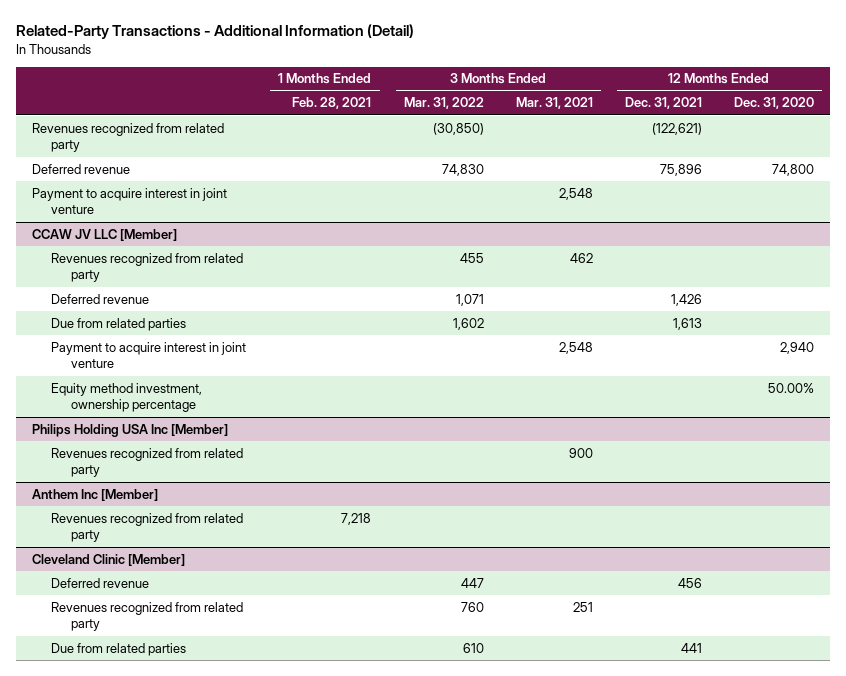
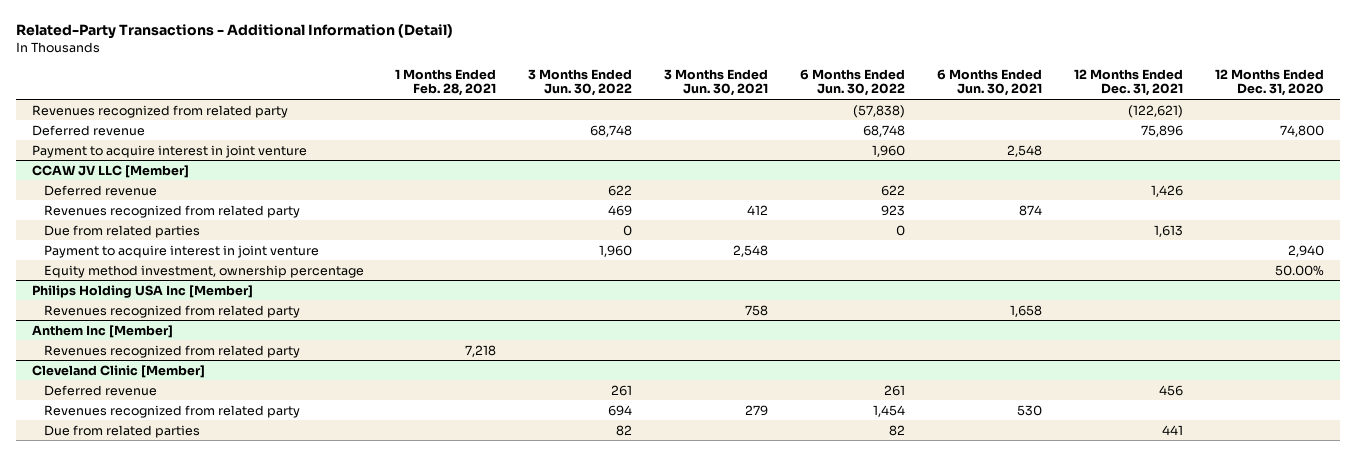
- | 1 Months Ended Feb. 28, 2021 | 3 Months Ended Mar. 31, 2022 | 3 Months Ended Mar. 31, 2021 | 12 Months Ended Dec. 31, 2021 | 12 Months Ended Dec. 31, 2020
+ | 1 Months Ended Feb. 28, 2021 | 3 Months Ended Jun. 30, 2022 | 3 Months Ended Jun. 30, 2021 | 6 Months Ended Jun. 30, 2022 | 6 Months Ended Jun. 30, 2021 | 12 Months Ended Dec. 31, 2021 | 12 Months Ended Dec. 31, 2020
@ CCAW JV LLC [Member]
moved down: Revenues recognized from related party | | 469 | 412 | 923 | 874 | |

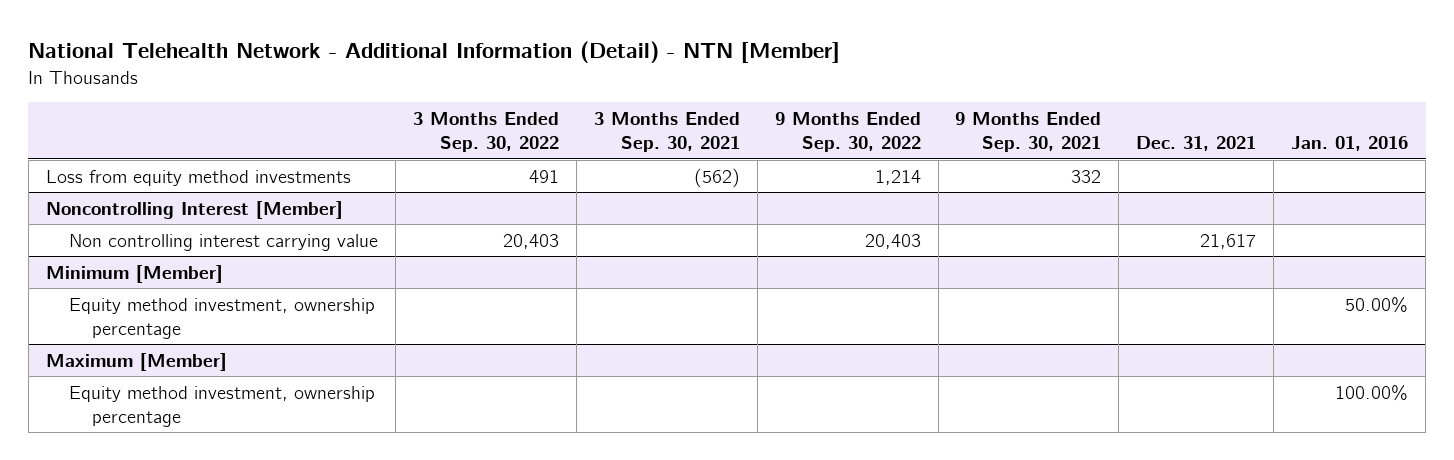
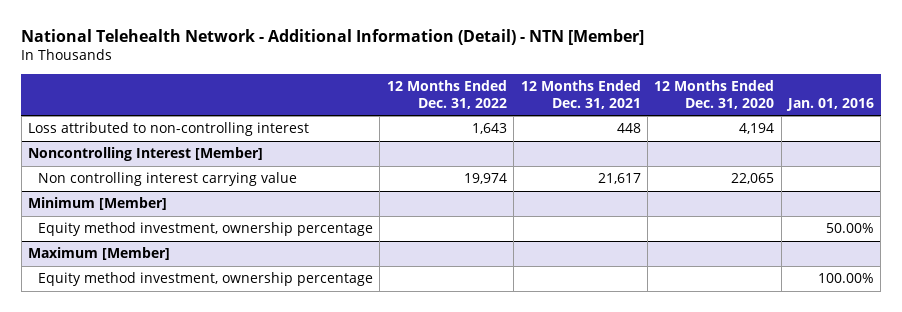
- | 3 Months Ended Sep. 30, 2022 | 3 Months Ended Sep. 30, 2021 | 9 Months Ended Sep. 30, 2022 | 9 Months Ended Sep. 30, 2021 | Dec. 31, 2021 | Jan. 01, 2016
+ | 12 Months Ended Dec. 31, 2022 | 12 Months Ended Dec. 31, 2021 | 12 Months Ended Dec. 31, 2020 | Jan. 01, 2016
- Loss from equity method investments | 491 | (562) | 1,214 | 332 | |
+ Loss attributed to non-controlling interest | 1,643 | 448 | 4,194 |

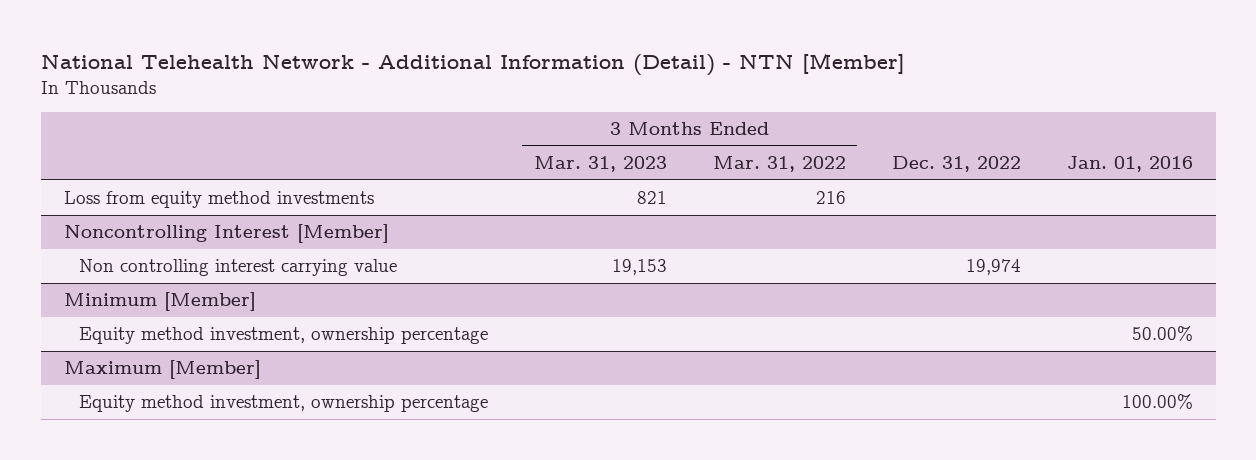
- | 12 Months Ended Dec. 31, 2022 | 12 Months Ended Dec. 31, 2021 | 12 Months Ended Dec. 31, 2020 | Jan. 01, 2016
+ | 3 Months Ended Mar. 31, 2023 | 3 Months Ended Mar. 31, 2022 | Dec. 31, 2022 | Jan. 01, 2016
- Loss attributed to non-controlling interest | 1,643 | 448 | 4,194 |
+ Loss from equity method investments | 821 | 216 | |

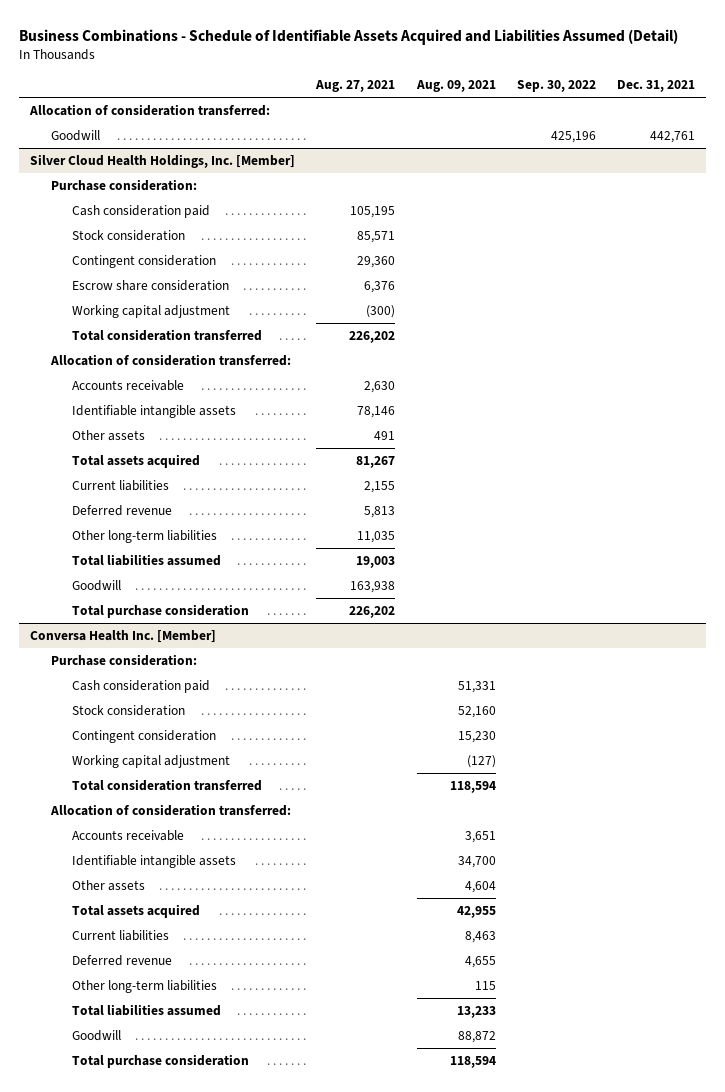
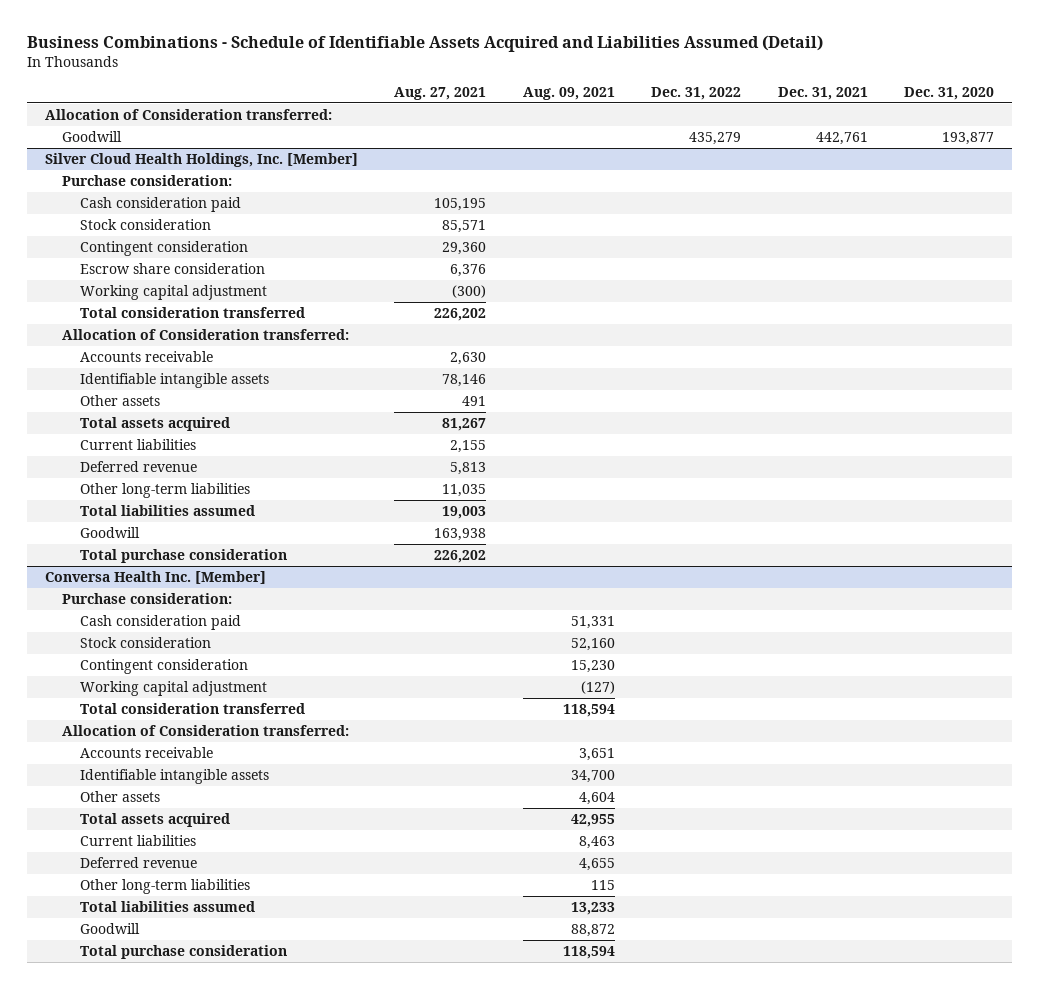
- | Aug. 27, 2021 | Aug. 09, 2021 | Sep. 30, 2022 | Dec. 31, 2021
+ | Aug. 27, 2021 | Aug. 09, 2021 | Dec. 31, 2022 | Dec. 31, 2021 | Dec. 31, 2020
- Allocation of consideration transferred:
+ Allocation of Consideration transferred:
@ Silver Cloud Health Holdings, Inc. [Member]
- Allocation of consideration transferred:
+ Allocation of Consideration transferred:
@ Conversa Health Inc. [Member]
- Allocation of consideration transferred:
+ Allocation of Consideration transferred:

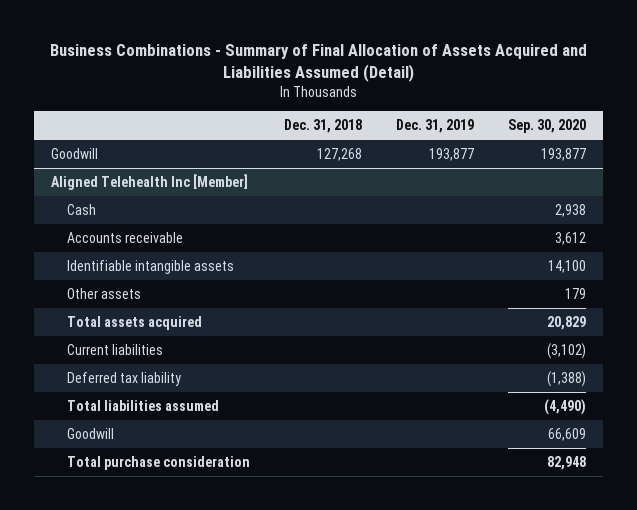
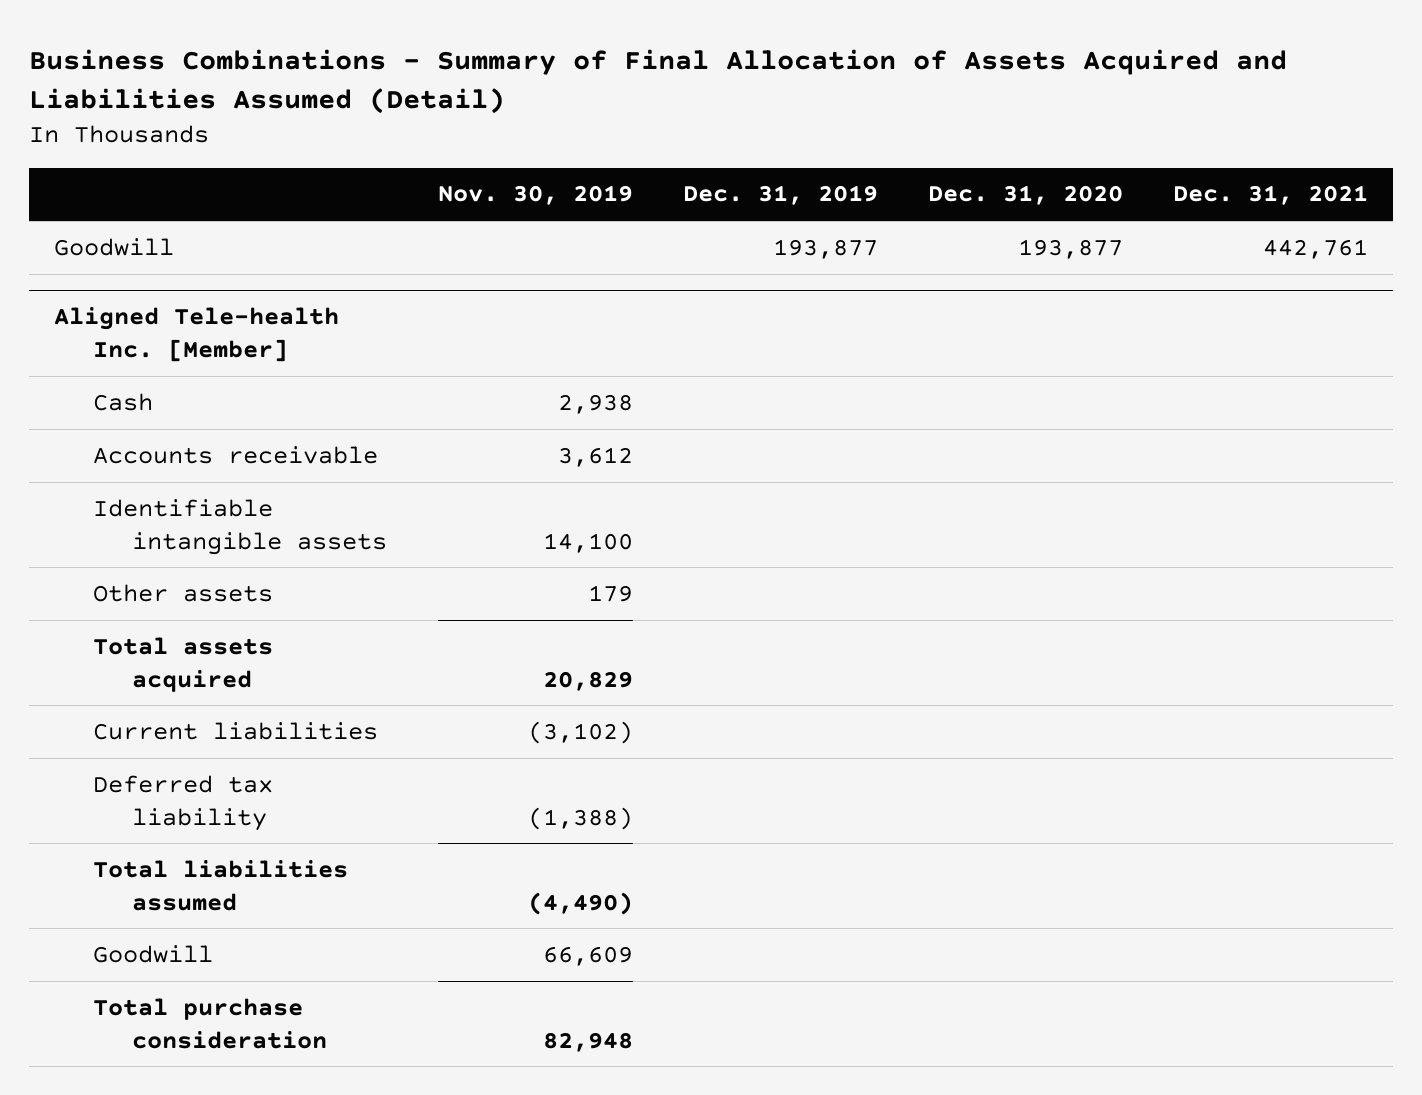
- | Dec. 31, 2018 | Dec. 31, 2019 | Sep. 30, 2020
+ | Nov. 30, 2019 | Dec. 31, 2019 | Dec. 31, 2020 | Dec. 31, 2021
- Aligned Telehealth Inc [Member]
+ Aligned Tele-health Inc. [Member]

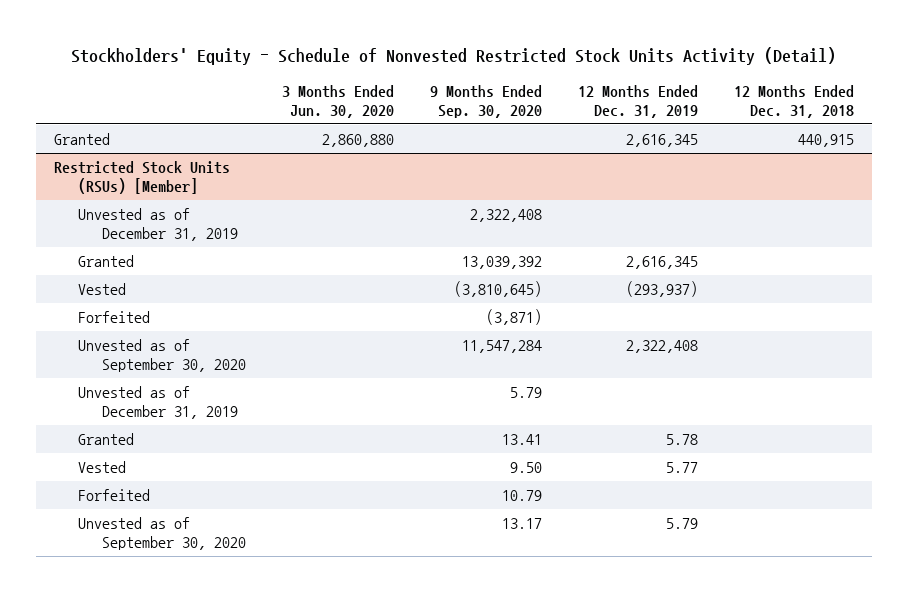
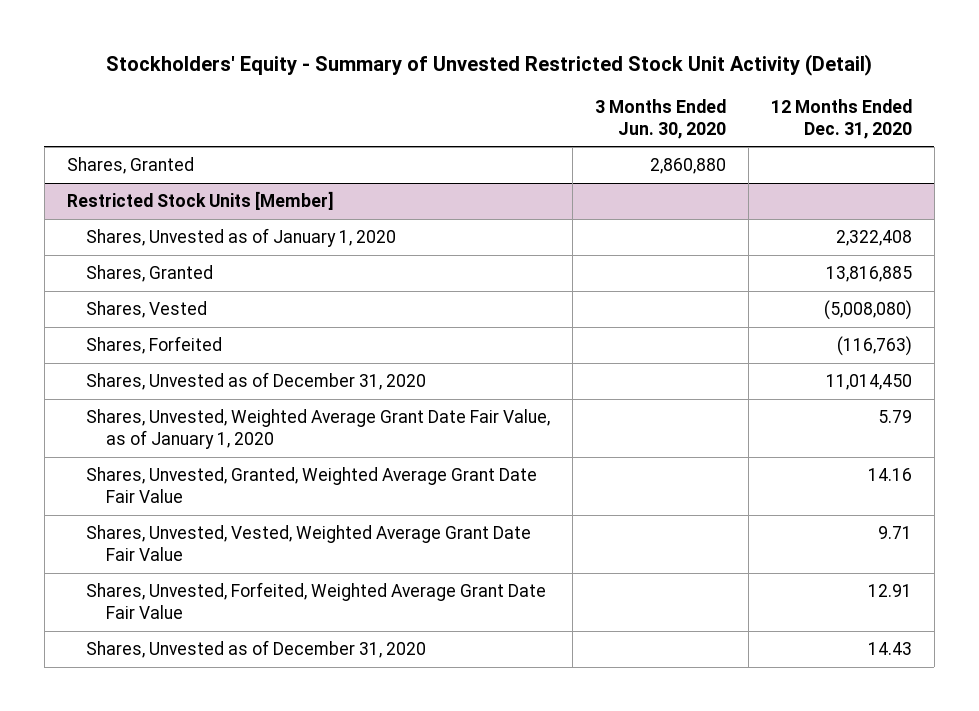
- Stockholders' Equity - Schedule of Nonvested Restricted Stock Units Activity (Detail)
+ Stockholders' Equity - Summary of Unvested Restricted Stock Unit Activity (Detail)
- | 3 Months Ended Jun. 30, 2020 | 9 Months Ended Sep. 30, 2020 | 12 Months Ended Dec. 31, 2019 | 12 Months Ended Dec. 31, 2018
+ | 3 Months Ended Jun. 30, 2020 | 12 Months Ended Dec. 31, 2020
- Granted | 2,860,880 | | 2,616,345 | 440,915
- Restricted Stock Units (RSUs) [Member]
- Unvested as of December 31, 2019 | | 2,322,408 | |
- Granted | | 13,039,392 | 2,616,345 |
- Vested | | (3,810,645) | (293,937) |
- Forfeited | | (3,871) | |
- Unvested as of September 30, 2020 | | 11,547,284 | 2,322,408 |
- Unvested as of December 31, 2019 | | 5.79 | |
- Granted | | 13.41 | 5.78 |
- Vested | | 9.50 | 5.77 |
- Forfeited | | 10.79 | |
- Unvested as of September 30, 2020 | | 13.17 | 5.79 |
+ Shares, Granted | 2,860,880 |
+ Restricted Stock Units [Member]
+ Shares, Unvested as of January 1, 2020 | | 2,322,408
+ Shares, Granted | | 13,816,885
+ Shares, Vested | | (5,008,080)
+ Shares, Forfeited | | (116,763)
+ Shares, Unvested as of December 31, 2020 | | 11,014,450
+ Shares, Unvested, Weighted Average Grant Date Fair Value, as of January 1, 2020 | | 5.79
+ Shares, Unvested, Granted, Weighted Average Grant Date Fair Value | | 14.16
+ Shares, Unvested, Vested, Weighted Average Grant Date Fair Value | | 9.71
+ Shares, Unvested, Forfeited, Weighted Average Grant Date Fair Value | | 12.91
+ Shares, Unvested as of December 31, 2020 | | 14.43

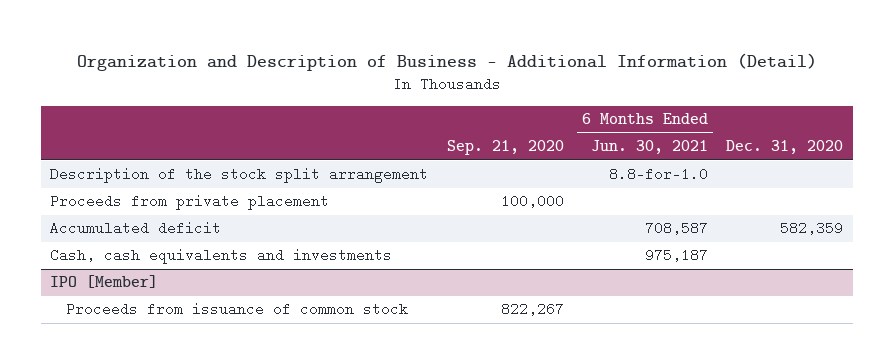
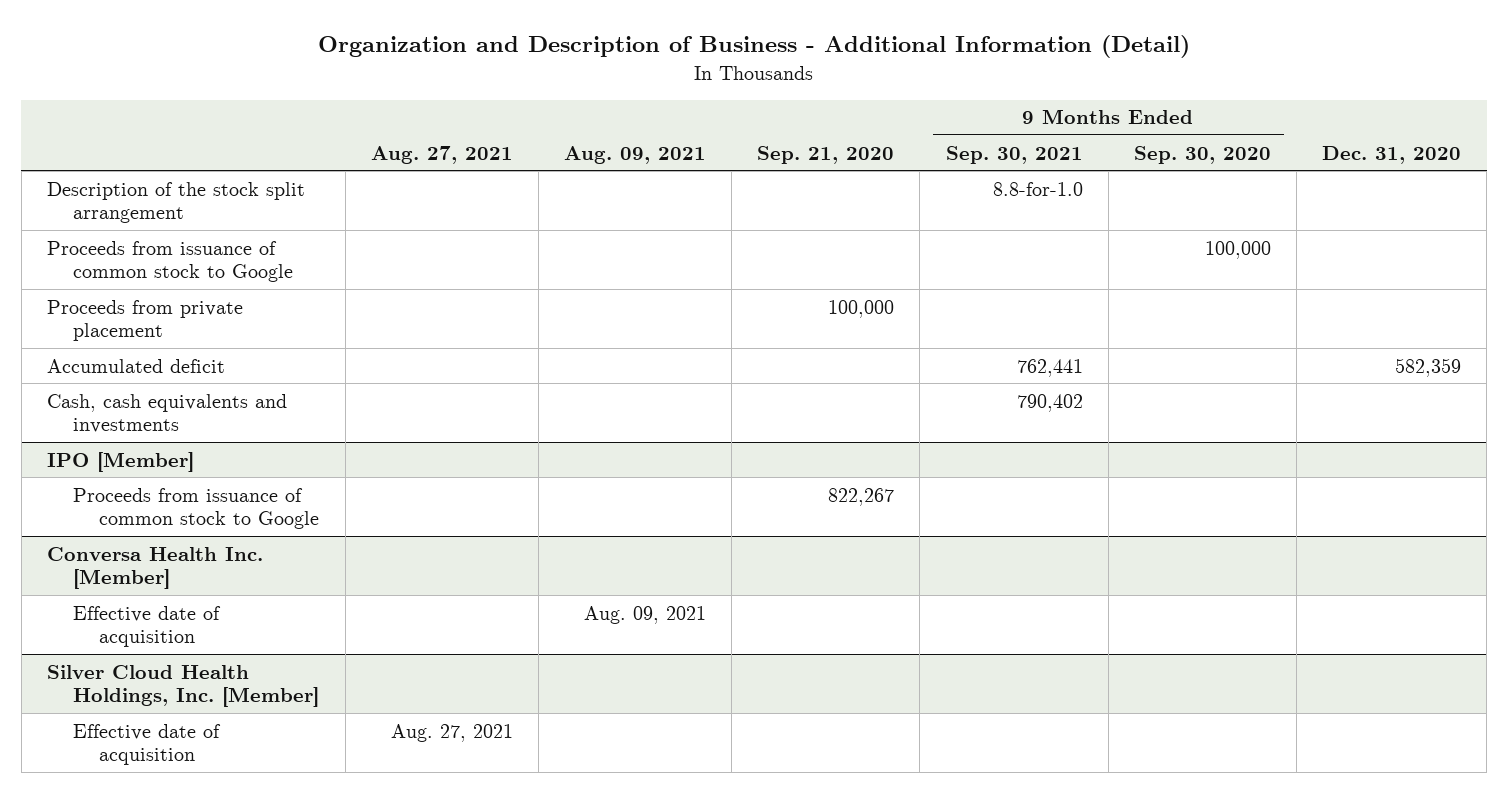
- | Sep. 21, 2020 | 6 Months Ended Jun. 30, 2021 | Dec. 31, 2020
+ | Aug. 27, 2021 | Aug. 09, 2021 | Sep. 21, 2020 | 9 Months Ended Sep. 30, 2021 | 9 Months Ended Sep. 30, 2020 | Dec. 31, 2020
+ Proceeds from issuance of common stock to Google | | | | | 100,000 |
@ IPO [Member]
- Proceeds from issuance of common stock | 822,267 | |
+ Proceeds from issuance of common stock to Google | | | 822,267 | | |
+ Conversa Health Inc. [Member]
+ Effective date of acquisition | | Aug. 09, 2021 | | | |
+ Silver Cloud Health Holdings, Inc. [Member]
+ Effective date of acquisition | Aug. 27, 2021 | | | | |

